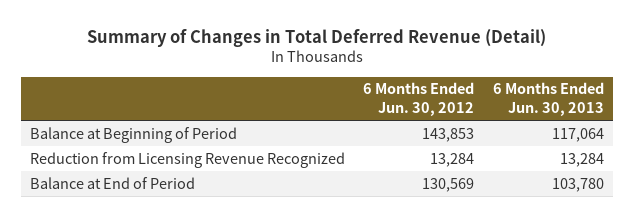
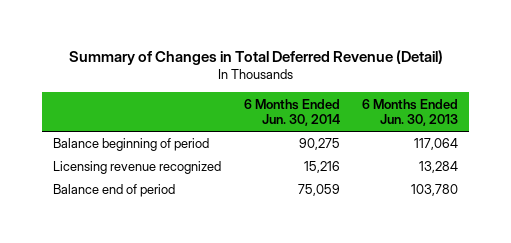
- | 6 Months Ended Jun. 30, 2012 | 6 Months Ended Jun. 30, 2013
+ | 6 Months Ended Jun. 30, 2014 | 6 Months Ended Jun. 30, 2013
- Balance at Beginning of Period | 143,853 | 117,064
- Reduction from Licensing Revenue Recognized | 13,284 | 13,284
- Balance at End of Period | 130,569 | 103,780
+ Balance beginning of period | 90,275 | 117,064
+ Licensing revenue recognized | 15,216 | 13,284
+ Balance end of period | 75,059 | 103,780

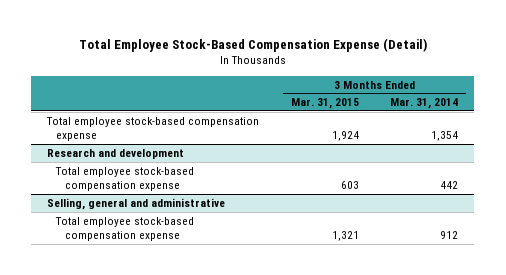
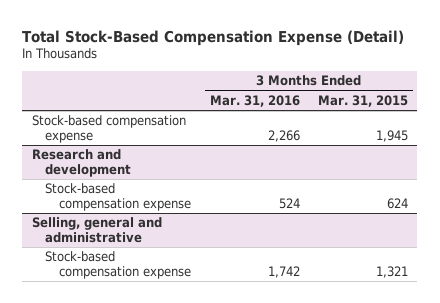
- Total Employee Stock-Based Compensation Expense (Detail)
+ Total Stock-Based Compensation Expense (Detail)
- | 3 Months Ended Mar. 31, 2015 | 3 Months Ended Mar. 31, 2014
+ | 3 Months Ended Mar. 31, 2016 | 3 Months Ended Mar. 31, 2015
- Total employee stock-based compensation expense | 1,924 | 1,354
+ Stock-based compensation expense | 2,266 | 1,945
@ Research and development
- Total employee stock-based compensation expense | 603 | 442
+ Stock-based compensation expense | 524 | 624
@ Selling, general and administrative
- Total employee stock-based compensation expense | 1,321 | 912
+ Stock-based compensation expense | 1,742 | 1,321

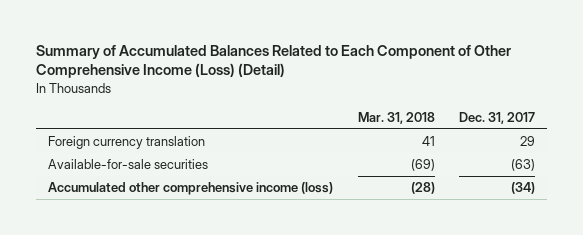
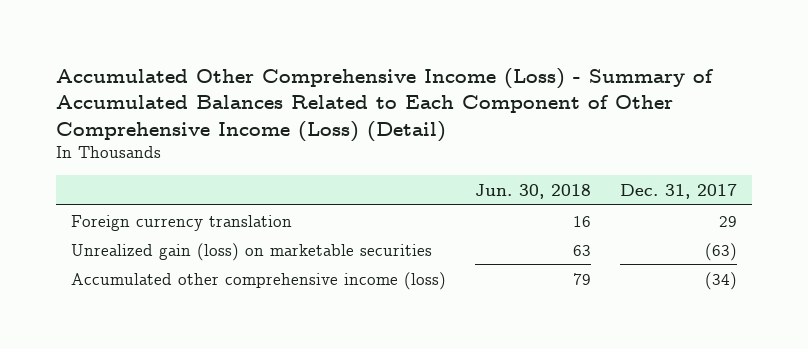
- Summary of Accumulated Balances Related to Each Component of Other Comprehensive Income (Loss) (Detail)
+ Accumulated Other Comprehensive Income (Loss) - Summary of Accumulated Balances Related to Each Component of Other Comprehensive Income (Loss) (Detail)
- | Mar. 31, 2018 | Dec. 31, 2017
+ | Jun. 30, 2018 | Dec. 31, 2017
- Available-for-sale securities | (69) | (63)
+ Unrealized gain (loss) on marketable securities | 63 | (63)

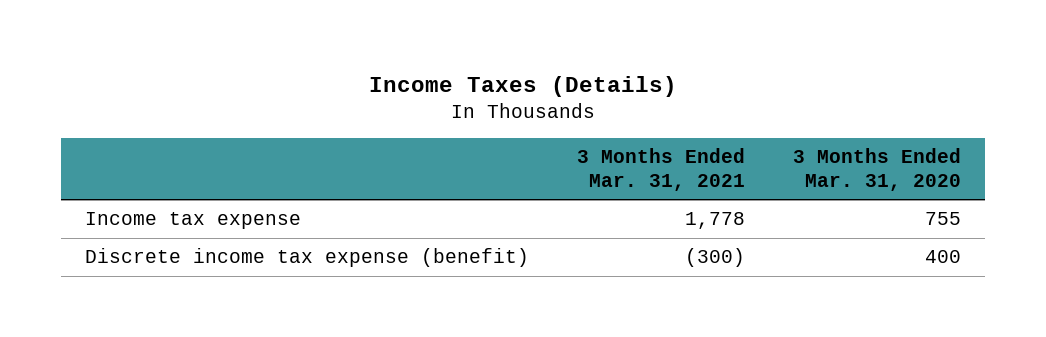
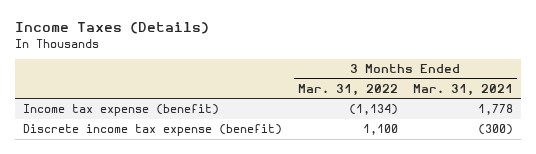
- | 3 Months Ended Mar. 31, 2021 | 3 Months Ended Mar. 31, 2020
+ | 3 Months Ended Mar. 31, 2022 | 3 Months Ended Mar. 31, 2021
- Income tax expense | 1,778 | 755
+ Income tax expense (benefit) | (1,134) | 1,778

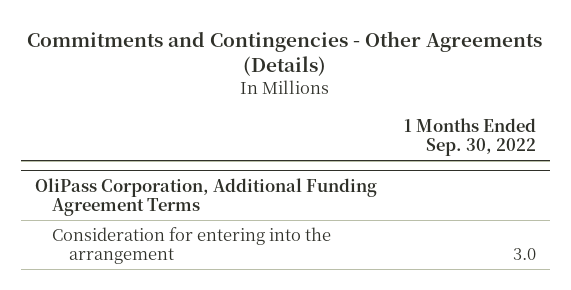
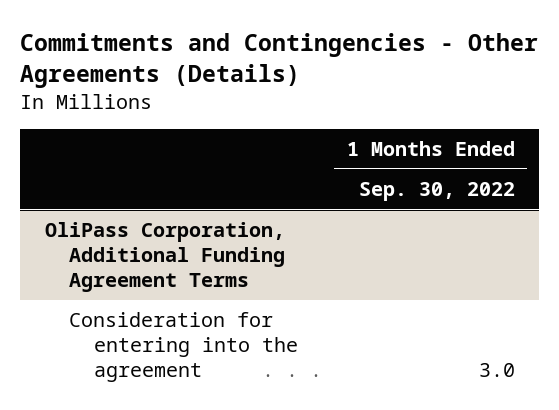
@ OliPass Corporation, Additional Funding Agreement Terms
- Consideration for entering into the arrangement | 3.0
+ Consideration for entering into the agreement | 3.0

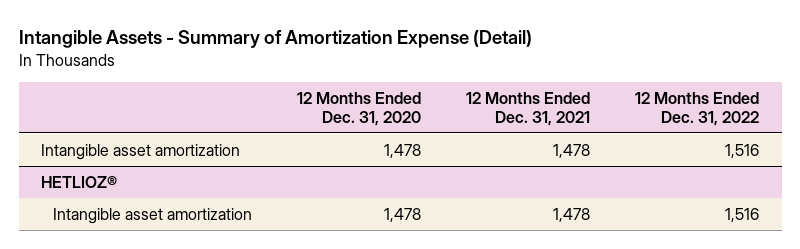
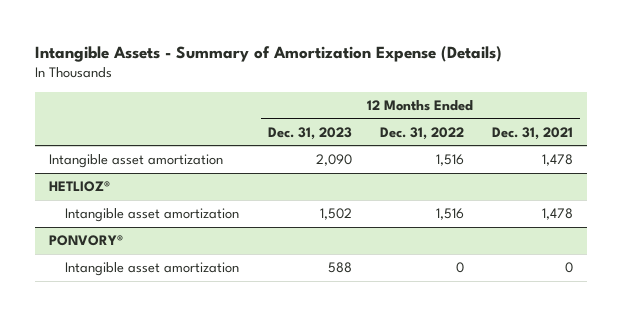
- Intangible Assets - Summary of Amortization Expense (Detail)
+ Intangible Assets - Summary of Amortization Expense (Details)
- | 12 Months Ended Dec. 31, 2020 | 12 Months Ended Dec. 31, 2021 | 12 Months Ended Dec. 31, 2022
+ | 12 Months Ended Dec. 31, 2023 | 12 Months Ended Dec. 31, 2022 | 12 Months Ended Dec. 31, 2021
+ PONVORY®
+ Intangible asset amortization | 588 | 0 | 0

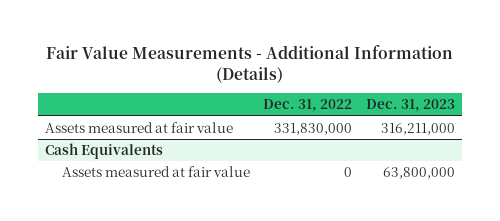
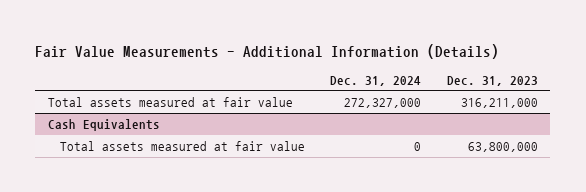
- | Dec. 31, 2022 | Dec. 31, 2023
+ | Dec. 31, 2024 | Dec. 31, 2023
- Assets measured at fair value | 331,830,000 | 316,211,000
+ Total assets measured at fair value | 272,327,000 | 316,211,000
@ Cash Equivalents
- Assets measured at fair value | 0 | 63,800,000
+ Total assets measured at fair value | 0 | 63,800,000

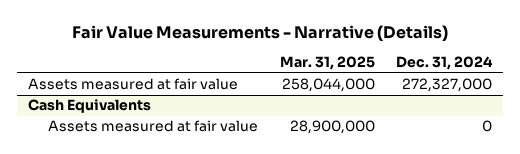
- Fair Value Measurements - Additional Information (Details)
+ Fair Value Measurements - Narrative (Details)
- | Dec. 31, 2024 | Dec. 31, 2023
+ | Mar. 31, 2025 | Dec. 31, 2024
- Total assets measured at fair value | 272,327,000 | 316,211,000
+ Assets measured at fair value | 258,044,000 | 272,327,000
@ Cash Equivalents
- Total assets measured at fair value | 0 | 63,800,000
+ Assets measured at fair value | 28,900,000 | 0

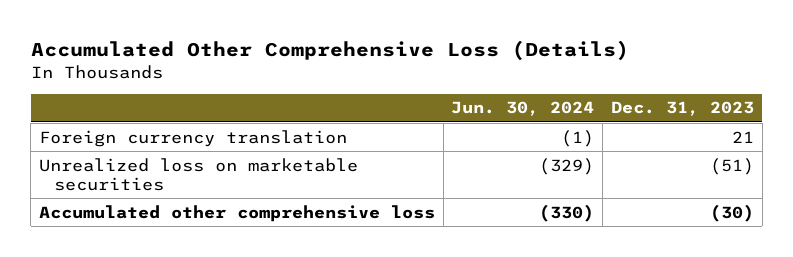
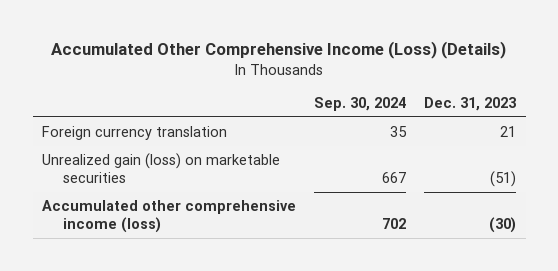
- Accumulated Other Comprehensive Loss (Details)
+ Accumulated Other Comprehensive Income (Loss) (Details)
- | Jun. 30, 2024 | Dec. 31, 2023
+ | Sep. 30, 2024 | Dec. 31, 2023
- Unrealized loss on marketable securities | (329) | (51)
- Accumulated other comprehensive loss | (330) | (30)
+ Unrealized gain (loss) on marketable securities | 667 | (51)
+ Accumulated other comprehensive income (loss) | 702 | (30)

